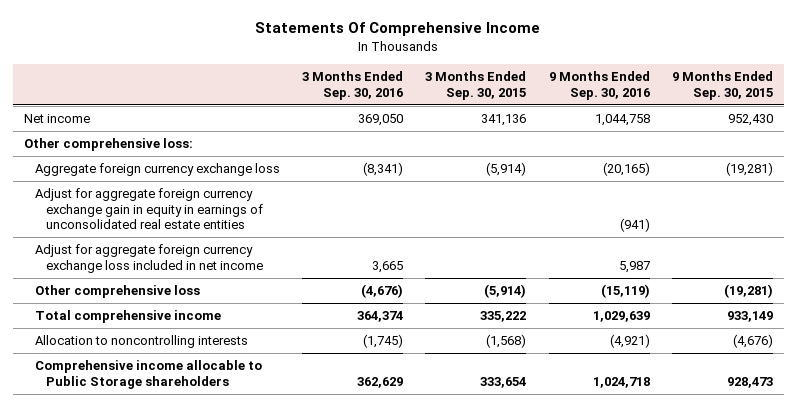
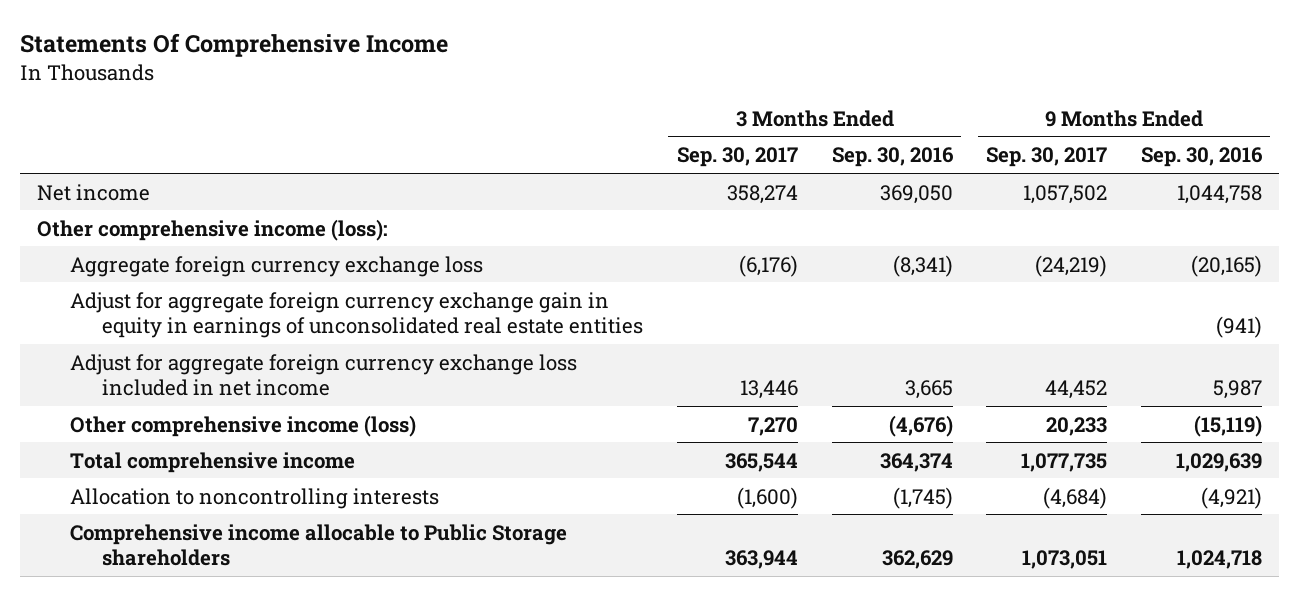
- | 3 Months Ended Sep. 30, 2016 | 3 Months Ended Sep. 30, 2015 | 9 Months Ended Sep. 30, 2016 | 9 Months Ended Sep. 30, 2015
+ | 3 Months Ended Sep. 30, 2017 | 3 Months Ended Sep. 30, 2016 | 9 Months Ended Sep. 30, 2017 | 9 Months Ended Sep. 30, 2016
- Other comprehensive loss:
+ Other comprehensive income (loss):
- Other comprehensive loss | (4,676) | (5,914) | (15,119) | (19,281)
+ Other comprehensive income (loss) | 7,270 | (4,676) | 20,233 | (15,119)

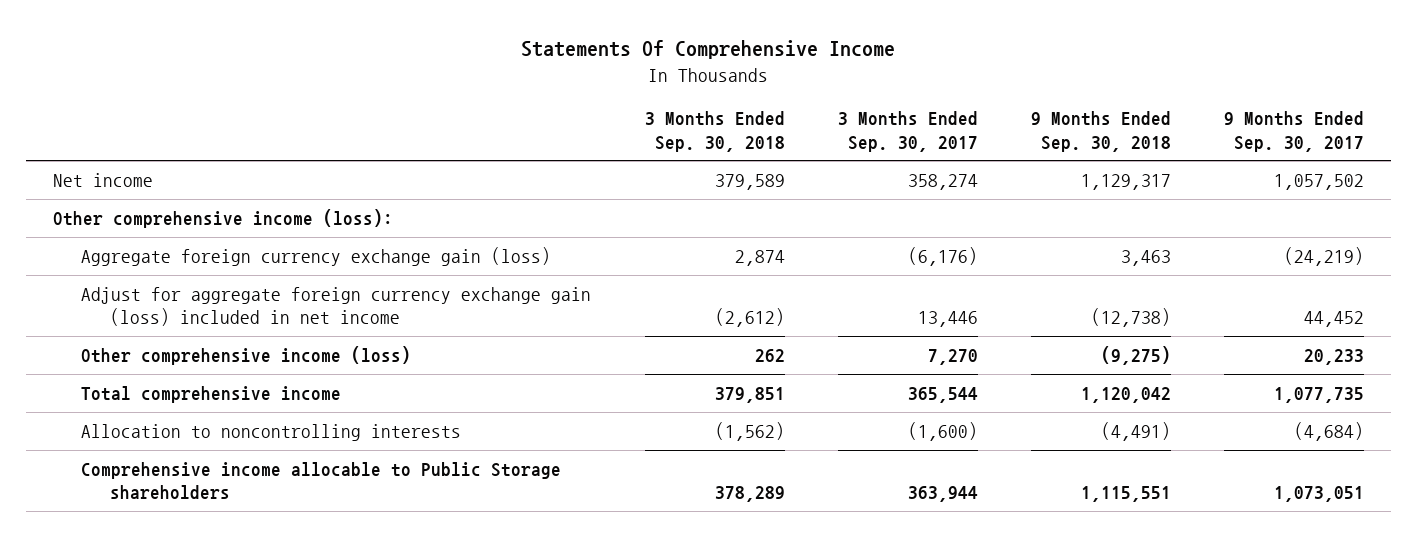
- | 3 Months Ended Sep. 30, 2017 | 3 Months Ended Sep. 30, 2016 | 9 Months Ended Sep. 30, 2017 | 9 Months Ended Sep. 30, 2016
+ | 3 Months Ended Sep. 30, 2018 | 3 Months Ended Sep. 30, 2017 | 9 Months Ended Sep. 30, 2018 | 9 Months Ended Sep. 30, 2017
- Aggregate foreign currency exchange loss | (6,176) | (8,341) | (24,219) | (20,165)
- Adjust for aggregate foreign currency exchange gain in equity in earnings of unconsolidated real estate entities | | | | (941)
- Adjust for aggregate foreign currency exchange loss included in net income | 13,446 | 3,665 | 44,452 | 5,987
+ Aggregate foreign currency exchange gain (loss) | 2,874 | (6,176) | 3,463 | (24,219)
+ Adjust for aggregate foreign currency exchange gain (loss) included in net income | (2,612) | 13,446 | (12,738) | 44,452

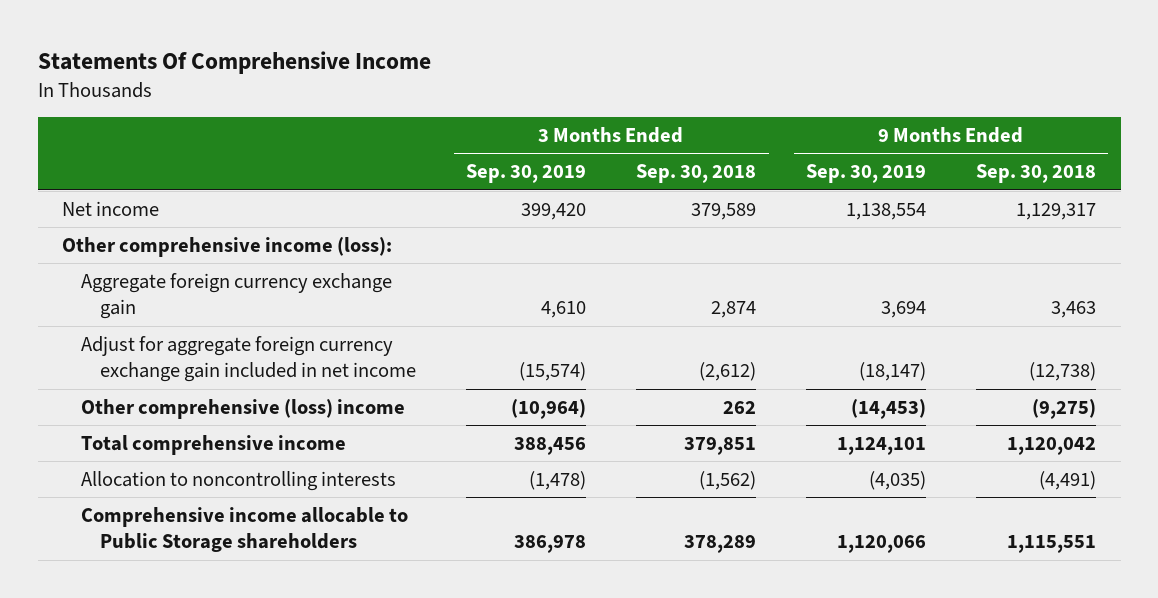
- | 3 Months Ended Sep. 30, 2018 | 3 Months Ended Sep. 30, 2017 | 9 Months Ended Sep. 30, 2018 | 9 Months Ended Sep. 30, 2017
+ | 3 Months Ended Sep. 30, 2019 | 3 Months Ended Sep. 30, 2018 | 9 Months Ended Sep. 30, 2019 | 9 Months Ended Sep. 30, 2018
- Aggregate foreign currency exchange gain (loss) | 2,874 | (6,176) | 3,463 | (24,219)
- Adjust for aggregate foreign currency exchange gain (loss) included in net income | (2,612) | 13,446 | (12,738) | 44,452
- Other comprehensive income (loss) | 262 | 7,270 | (9,275) | 20,233
+ Aggregate foreign currency exchange gain | 4,610 | 2,874 | 3,694 | 3,463
+ Adjust for aggregate foreign currency exchange gain included in net income | (15,574) | (2,612) | (18,147) | (12,738)
+ Other comprehensive (loss) income | (10,964) | 262 | (14,453) | (9,275)

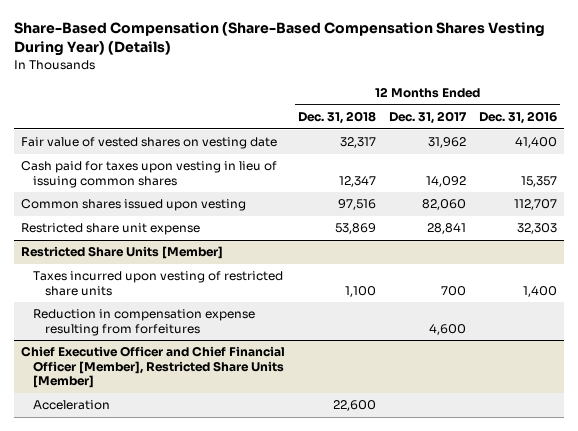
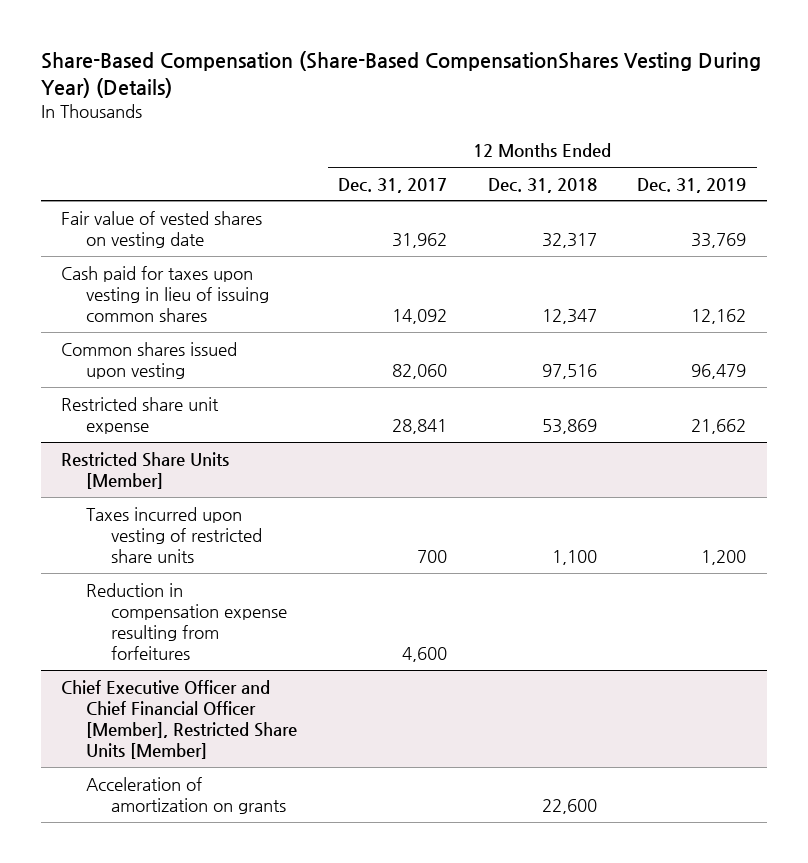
- Share-Based Compensation (Share-Based Compensation Shares Vesting During Year) (Details)
+ Share-Based Compensation (Share-Based CompensationShares Vesting During Year) (Details)
- | 12 Months Ended Dec. 31, 2018 | 12 Months Ended Dec. 31, 2017 | 12 Months Ended Dec. 31, 2016
+ | 12 Months Ended Dec. 31, 2017 | 12 Months Ended Dec. 31, 2018 | 12 Months Ended Dec. 31, 2019
@ Chief Executive Officer and Chief Financial Officer [Member], Restricted Share Units [Member]
- Acceleration | 22,600 | |
+ Acceleration of amortization on grants | | 22,600 |

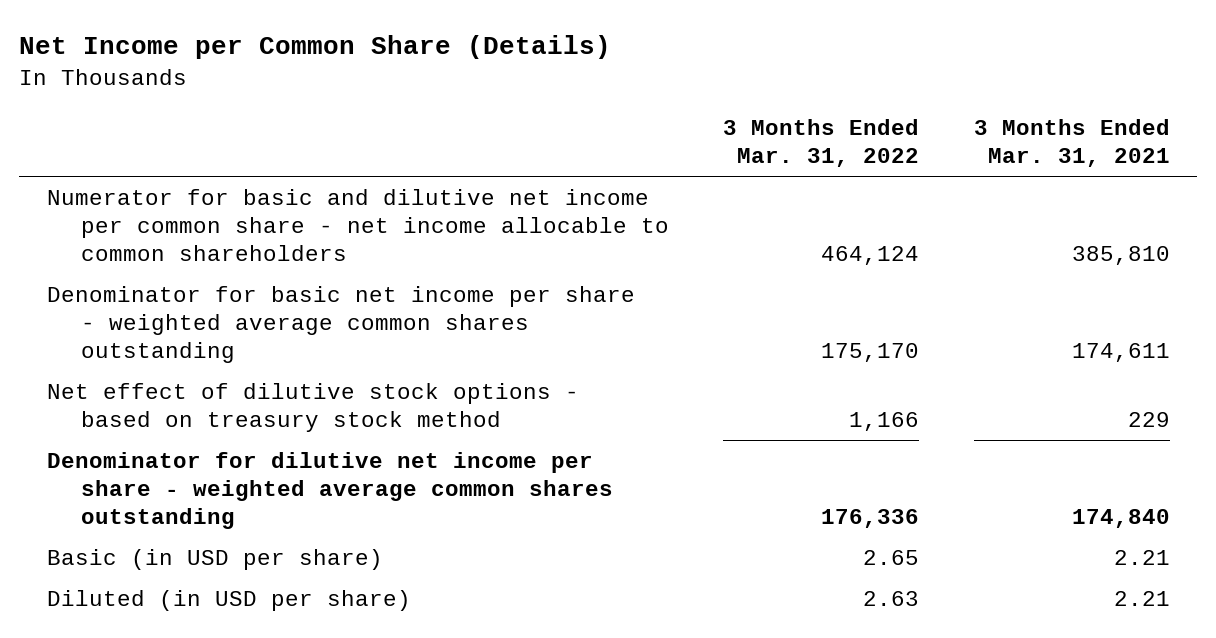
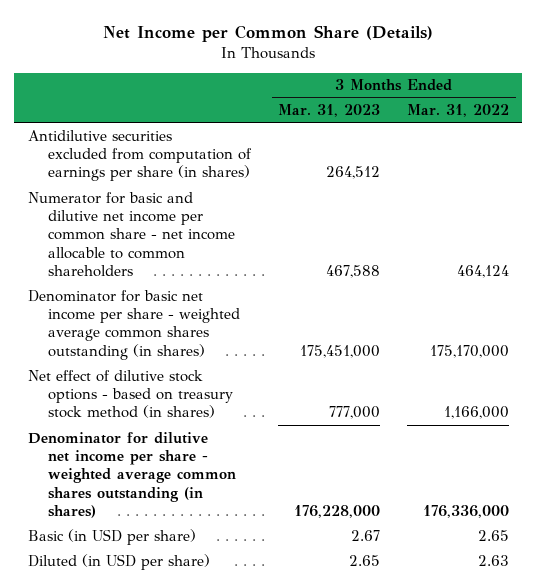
- | 3 Months Ended Mar. 31, 2022 | 3 Months Ended Mar. 31, 2021
+ | 3 Months Ended Mar. 31, 2023 | 3 Months Ended Mar. 31, 2022
+ Antidilutive securities excluded from computation of earnings per share (in shares) | 264,512 |
- Denominator for basic net income per share - weighted average common shares outstanding | 175,170 | 174,611
- Net effect of dilutive stock options - based on treasury stock method | 1,166 | 229
- Denominator for dilutive net income per share - weighted average common shares outstanding | 176,336 | 174,840
+ Denominator for basic net income per share - weighted average common shares outstanding (in shares) | 175,451,000 | 175,170,000
+ Net effect of dilutive stock options - based on treasury stock method (in shares) | 777,000 | 1,166,000
+ Denominator for dilutive net income per share - weighted average common shares outstanding (in shares) | 176,228,000 | 176,336,000

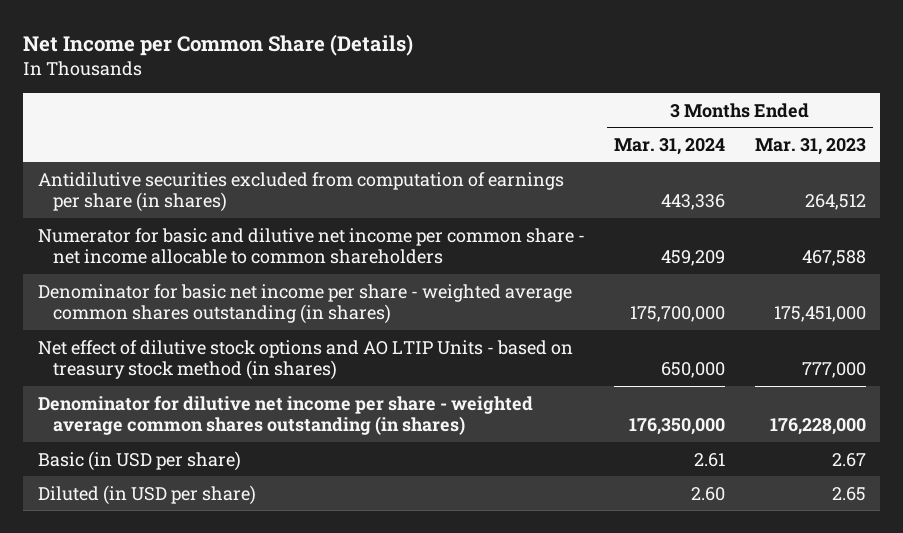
- | 3 Months Ended Mar. 31, 2023 | 3 Months Ended Mar. 31, 2022
+ | 3 Months Ended Mar. 31, 2024 | 3 Months Ended Mar. 31, 2023
- Net effect of dilutive stock options - based on treasury stock method (in shares) | 777,000 | 1,166,000
+ Net effect of dilutive stock options and AO LTIP Units - based on treasury stock method (in shares) | 650,000 | 777,000

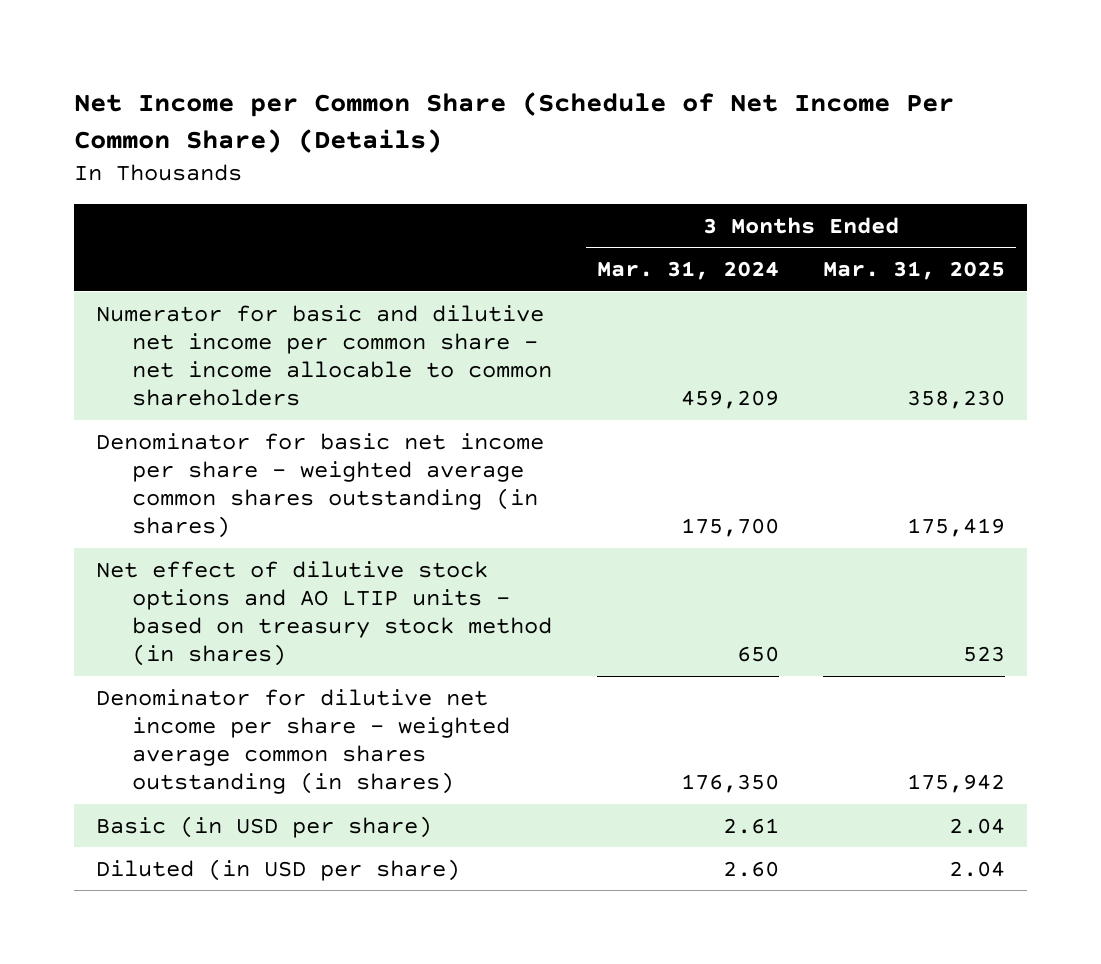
- Net Income per Common Share (Details)
+ Net Income per Common Share (Schedule of Net Income Per Common Share) (Details)
- | 3 Months Ended Mar. 31, 2024 | 3 Months Ended Mar. 31, 2023
+ | 3 Months Ended Mar. 31, 2024 | 3 Months Ended Mar. 31, 2025
- Antidilutive securities excluded from computation of earnings per share (in shares) | 443,336 | 264,512
- Denominator for basic net income per share - weighted average common shares outstanding (in shares) | 175,700,000 | 175,451,000
- Net effect of dilutive stock options and AO LTIP Units - based on treasury stock method (in shares) | 650,000 | 777,000
- Denominator for dilutive net income per share - weighted average common shares outstanding (in shares) | 176,350,000 | 176,228,000
+ Denominator for basic net income per share - weighted average common shares outstanding (in shares) | 175,700 | 175,419
+ Net effect of dilutive stock options and AO LTIP units - based on treasury stock method (in shares) | 650 | 523
+ Denominator for dilutive net income per share - weighted average common shares outstanding (in shares) | 176,350 | 175,942

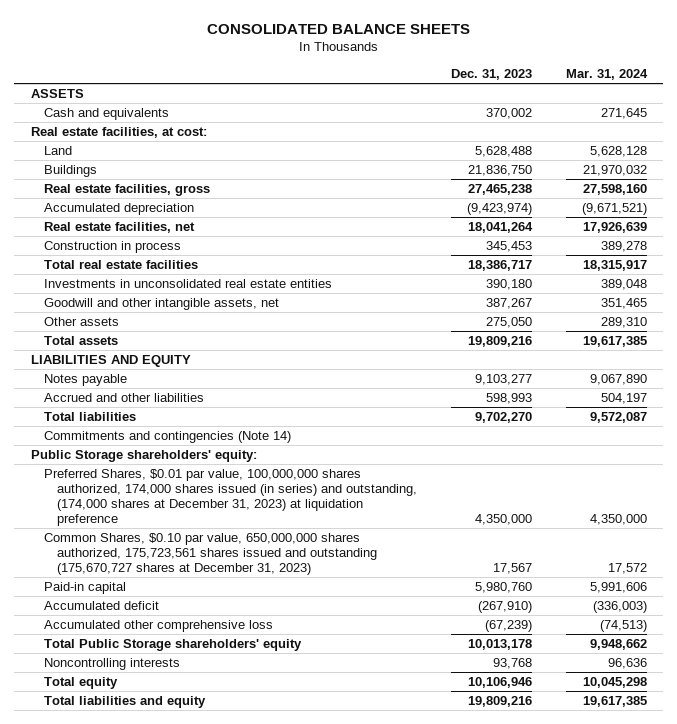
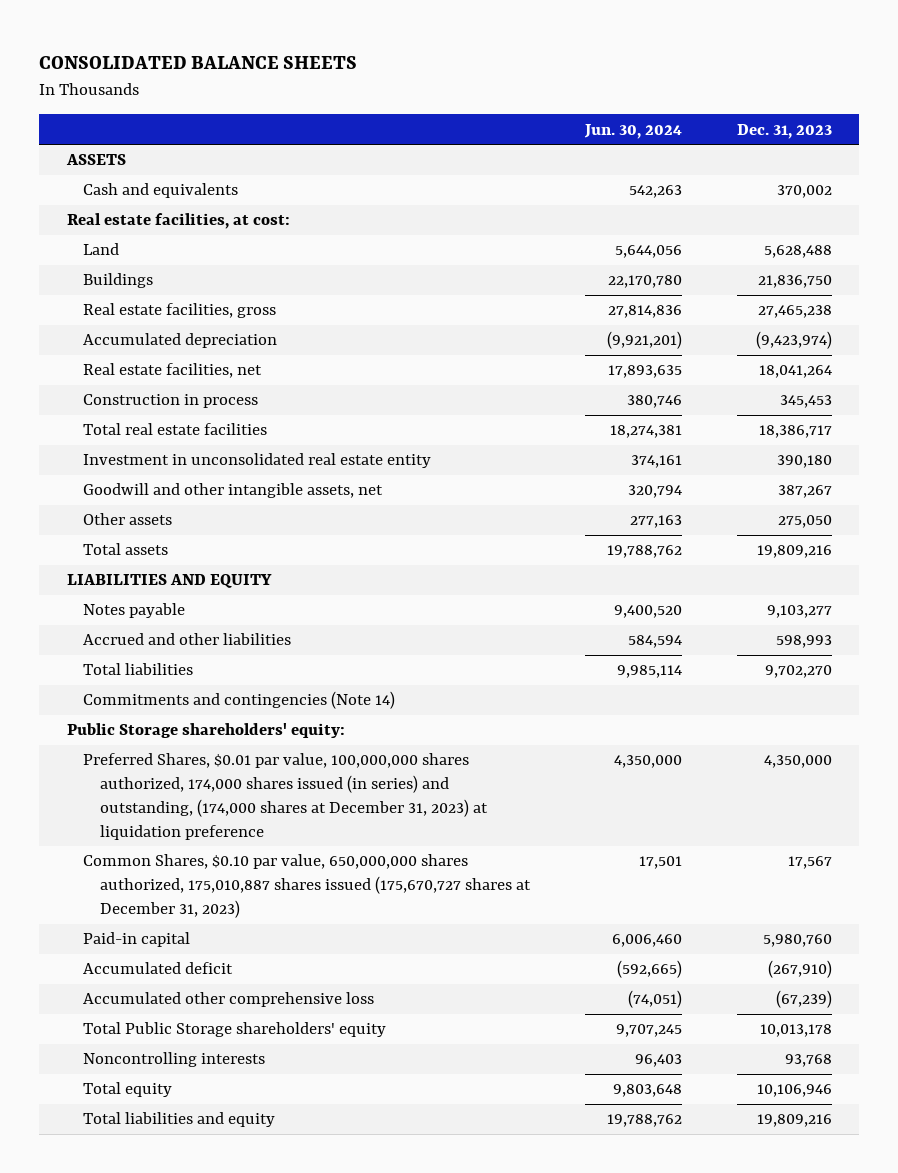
- | Dec. 31, 2023 | Mar. 31, 2024
+ | Jun. 30, 2024 | Dec. 31, 2023
- Investments in unconsolidated real estate entities | 390,180 | 389,048
+ Investment in unconsolidated real estate entity | 374,161 | 390,180
- Common Shares, $0.10 par value, 650,000,000 shares authorized, 175,723,561 shares issued and outstanding (175,670,727 shares at December 31, 2023) | 17,567 | 17,572
+ Common Shares, $0.10 par value, 650,000,000 shares authorized, 175,010,887 shares issued (175,670,727 shares at December 31, 2023) | 17,501 | 17,567

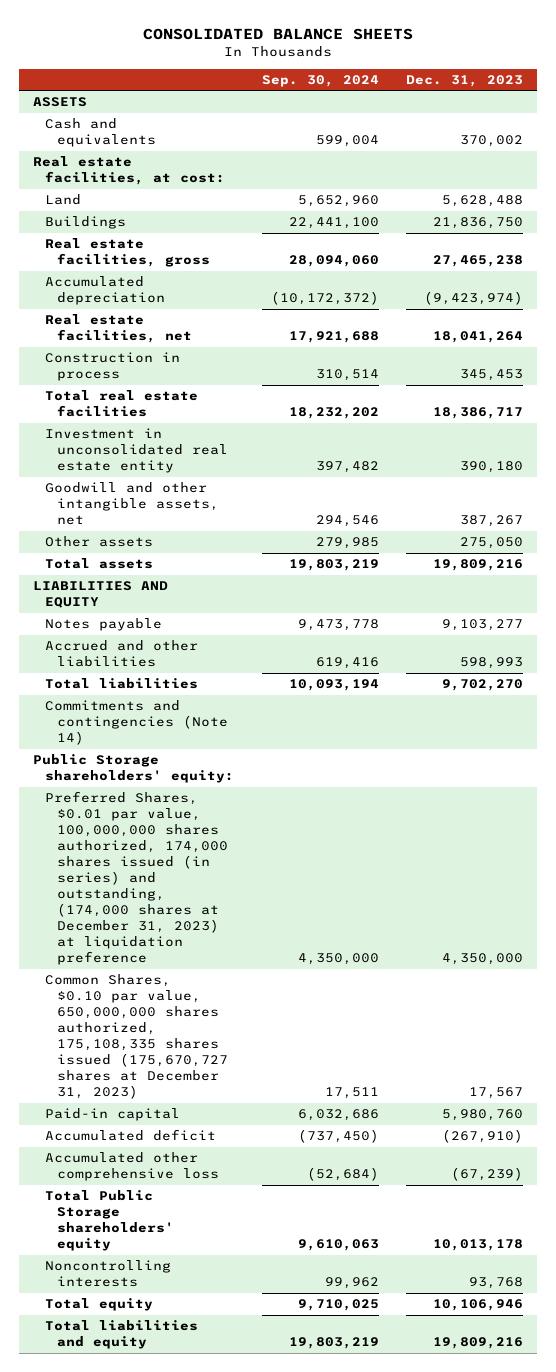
- | Jun. 30, 2024 | Dec. 31, 2023
+ | Sep. 30, 2024 | Dec. 31, 2023
- Common Shares, $0.10 par value, 650,000,000 shares authorized, 175,010,887 shares issued (175,670,727 shares at December 31, 2023) | 17,501 | 17,567
+ Common Shares, $0.10 par value, 650,000,000 shares authorized, 175,108,335 shares issued (175,670,727 shares at December 31, 2023) | 17,511 | 17,567

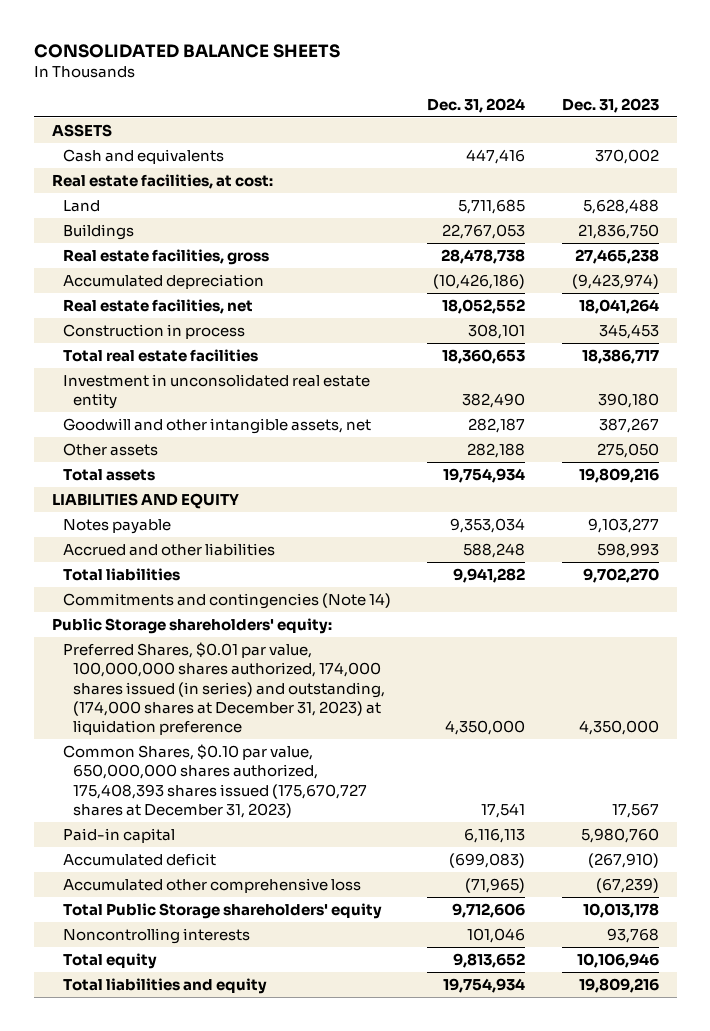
- | Sep. 30, 2024 | Dec. 31, 2023
+ | Dec. 31, 2024 | Dec. 31, 2023
- Common Shares, $0.10 par value, 650,000,000 shares authorized, 175,108,335 shares issued (175,670,727 shares at December 31, 2023) | 17,511 | 17,567
+ Common Shares, $0.10 par value, 650,000,000 shares authorized, 175,408,393 shares issued (175,670,727 shares at December 31, 2023) | 17,541 | 17,567

